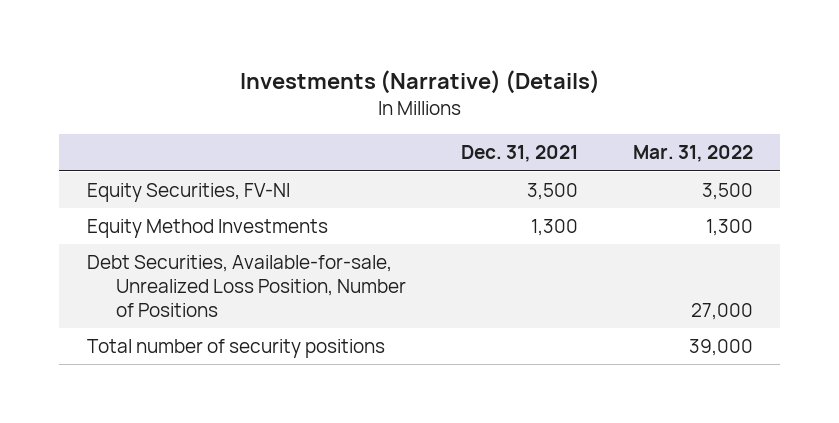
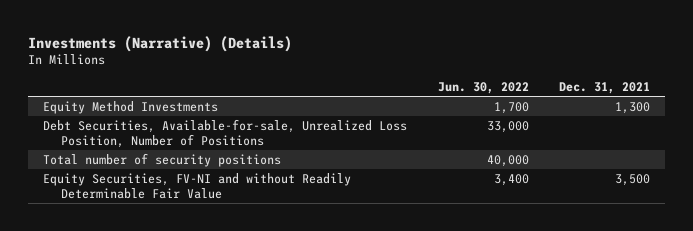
- | Dec. 31, 2021 | Mar. 31, 2022
+ | Jun. 30, 2022 | Dec. 31, 2021
- Equity Securities, FV-NI | 3,500 | 3,500
+ Equity Securities, FV-NI and without Readily Determinable Fair Value | 3,400 | 3,500

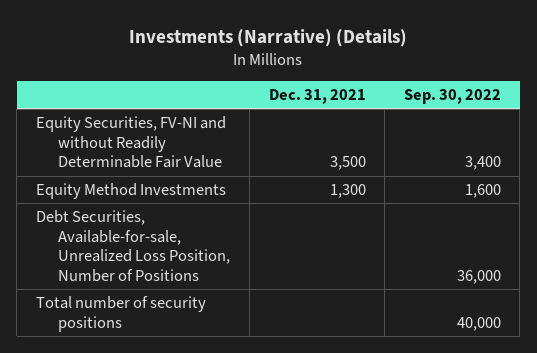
- | Jun. 30, 2022 | Dec. 31, 2021
+ | Dec. 31, 2021 | Sep. 30, 2022
moved up: Equity Securities, FV-NI and without Readily Determinable Fair Value | 3,500 | 3,400

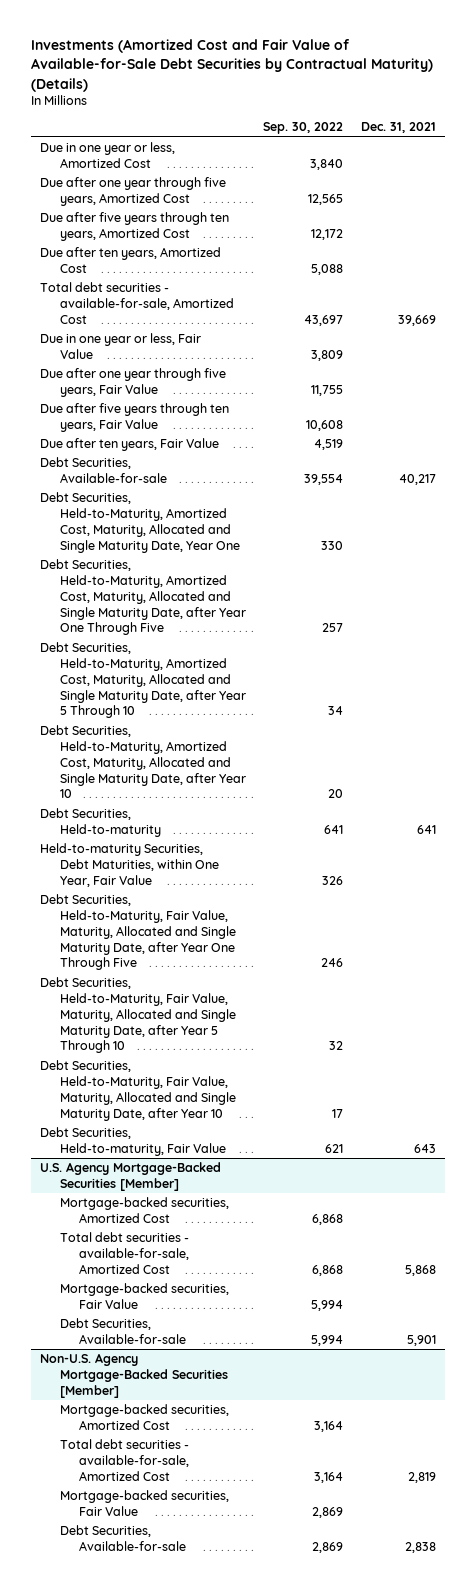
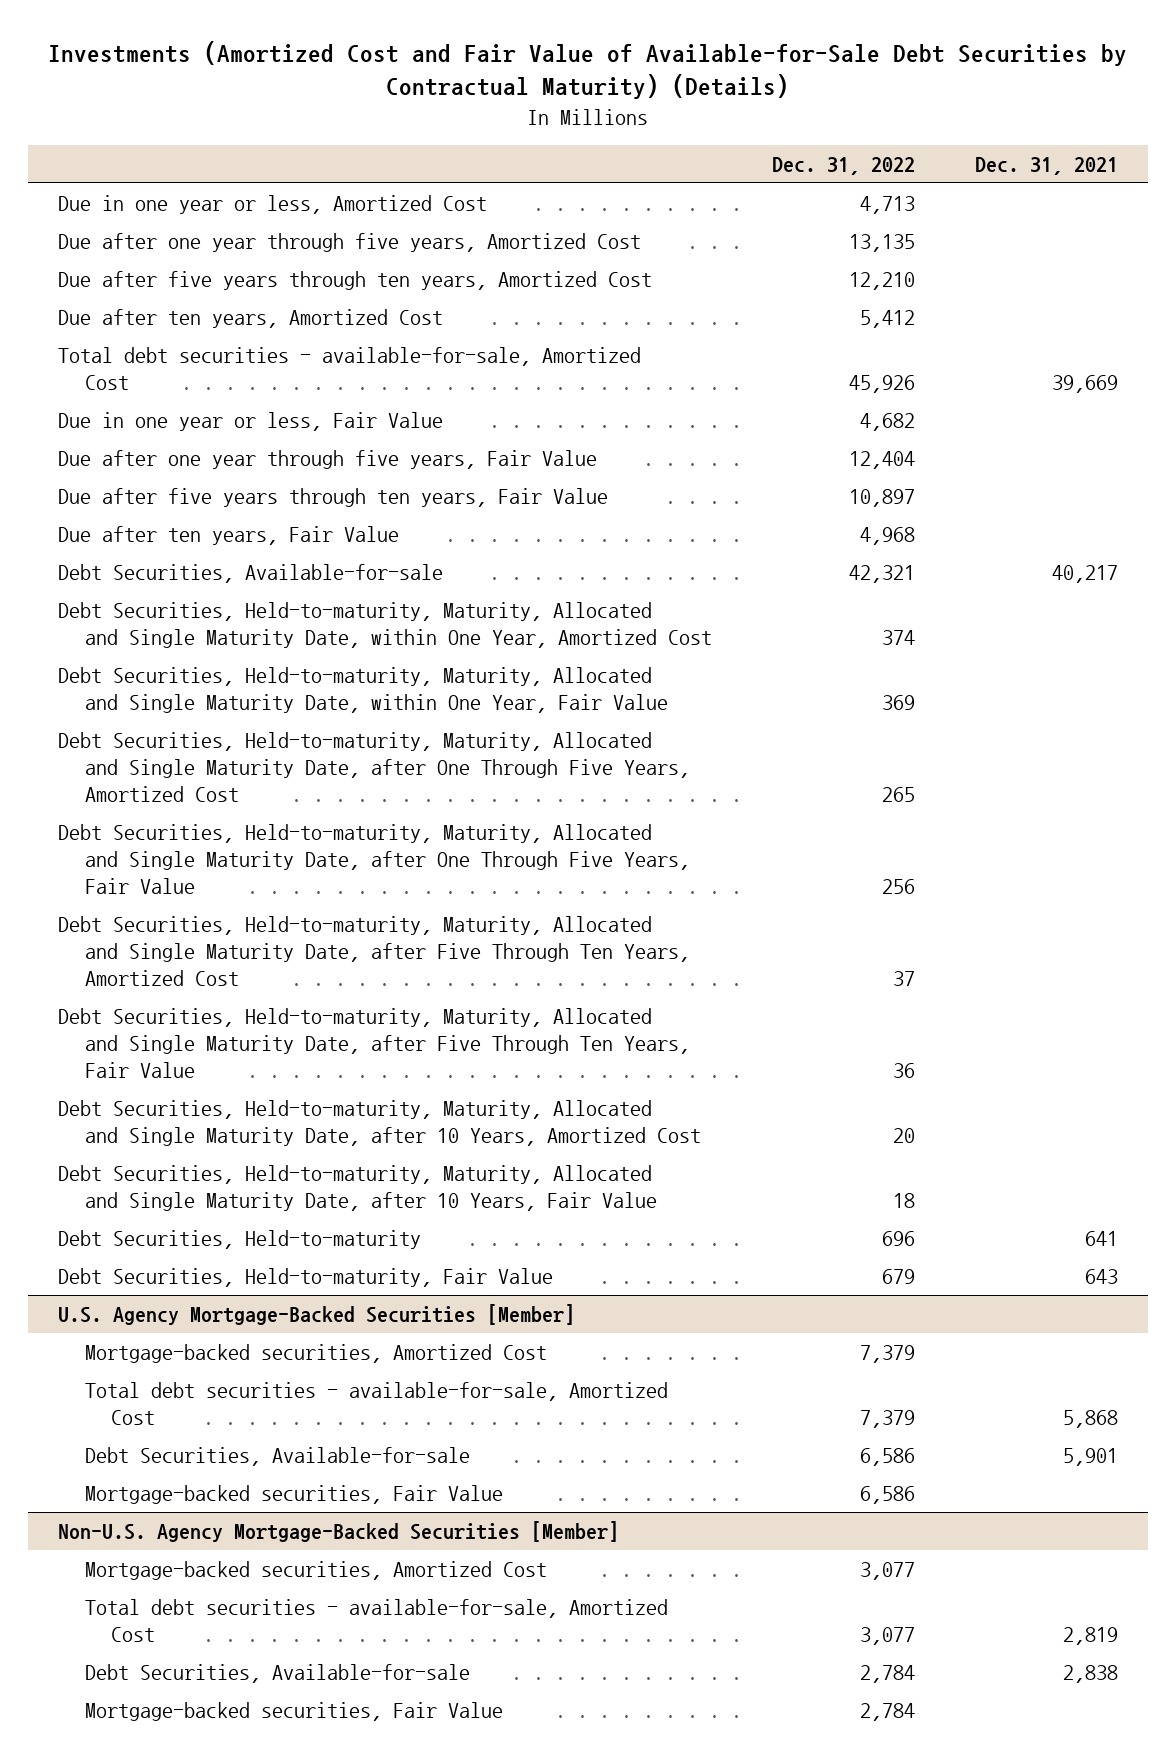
- | Sep. 30, 2022 | Dec. 31, 2021
+ | Dec. 31, 2022 | Dec. 31, 2021
- Debt Securities, Held-to-Maturity, Amortized Cost, Maturity, Allocated and Single Maturity Date, Year One | 330 |
- Debt Securities, Held-to-Maturity, Amortized Cost, Maturity, Allocated and Single Maturity Date, after Year One Through Five | 257 |
- Debt Securities, Held-to-Maturity, Amortized Cost, Maturity, Allocated and Single Maturity Date, after Year 5 Through 10 | 34 |
- Debt Securities, Held-to-Maturity, Amortized Cost, Maturity, Allocated and Single Maturity Date, after Year 10 | 20 |
+ Debt Securities, Held-to-maturity, Maturity, Allocated and Single Maturity Date, within One Year, Amortized Cost | 374 |
+ Debt Securities, Held-to-maturity, Maturity, Allocated and Single Maturity Date, within One Year, Fair Value | 369 |
+ Debt Securities, Held-to-maturity, Maturity, Allocated and Single Maturity Date, after One Through Five Years, Amortized Cost | 265 |
+ Debt Securities, Held-to-maturity, Maturity, Allocated and Single Maturity Date, after One Through Five Years, Fair Value | 256 |
+ Debt Securities, Held-to-maturity, Maturity, Allocated and Single Maturity Date, after Five Through Ten Years, Amortized Cost | 37 |
+ Debt Securities, Held-to-maturity, Maturity, Allocated and Single Maturity Date, after Five Through Ten Years, Fair Value | 36 |
+ Debt Securities, Held-to-maturity, Maturity, Allocated and Single Maturity Date, after 10 Years, Amortized Cost | 20 |
+ Debt Securities, Held-to-maturity, Maturity, Allocated and Single Maturity Date, after 10 Years, Fair Value | 18 |
- Held-to-maturity Securities, Debt Maturities, within One Year, Fair Value | 326 |
- Debt Securities, Held-to-Maturity, Fair Value, Maturity, Allocated and Single Maturity Date, after Year One Through Five | 246 |
- Debt Securities, Held-to-Maturity, Fair Value, Maturity, Allocated and Single Maturity Date, after Year 5 Through 10 | 32 |
- Debt Securities, Held-to-Maturity, Fair Value, Maturity, Allocated and Single Maturity Date, after Year 10 | 17 |
@ U.S. Agency Mortgage-Backed Securities [Member]
moved down: Mortgage-backed securities, Fair Value | 6,586 |
@ Non-U.S. Agency Mortgage-Backed Securities [Member]
moved down: Mortgage-backed securities, Fair Value | 2,784 |

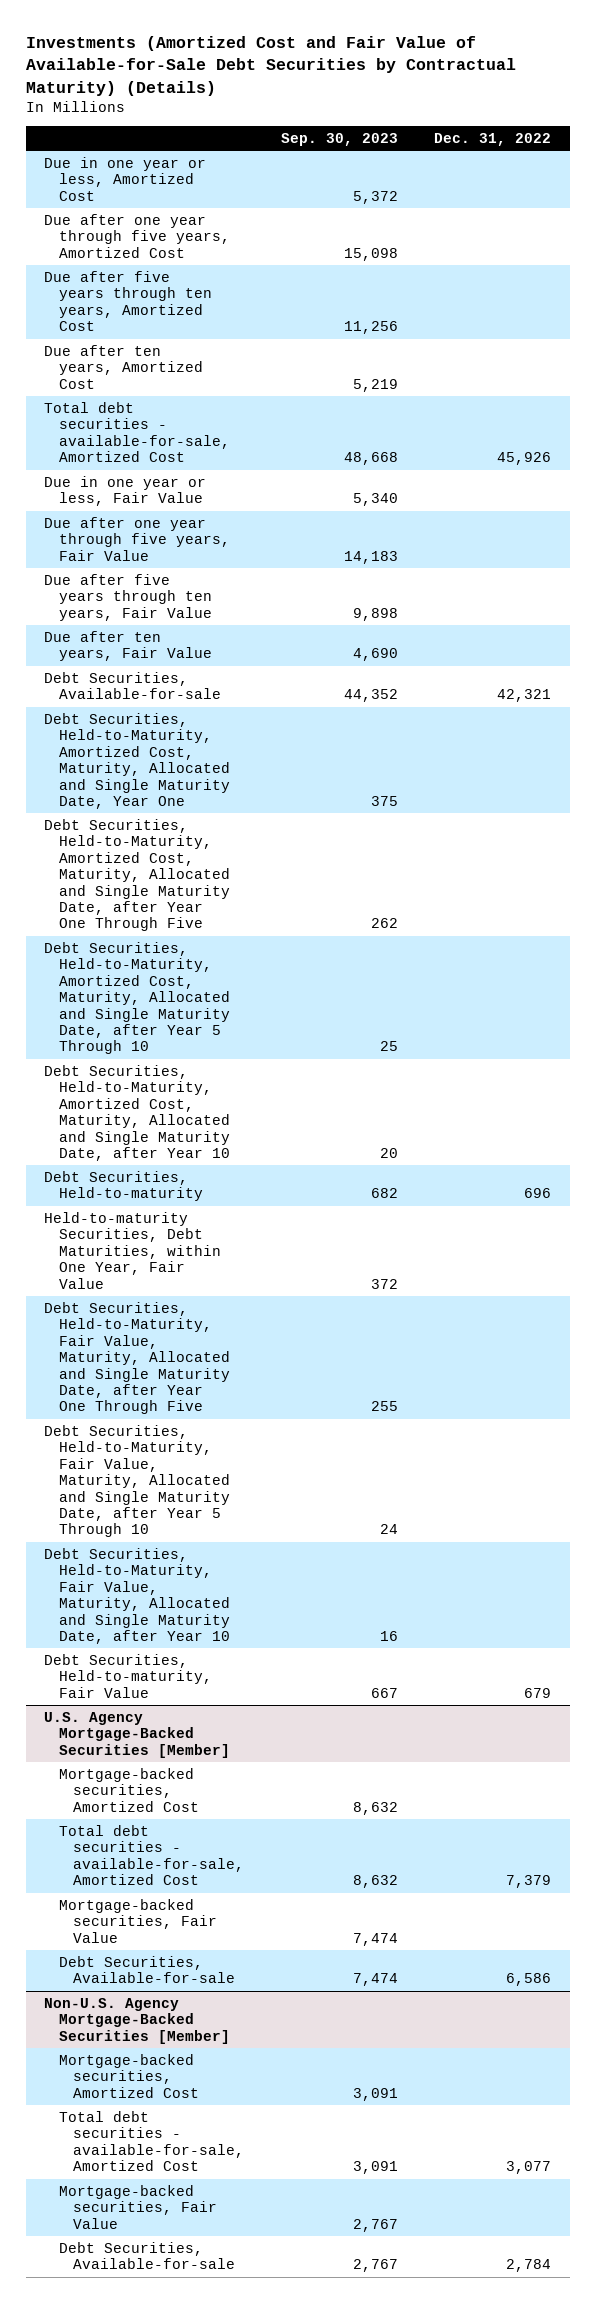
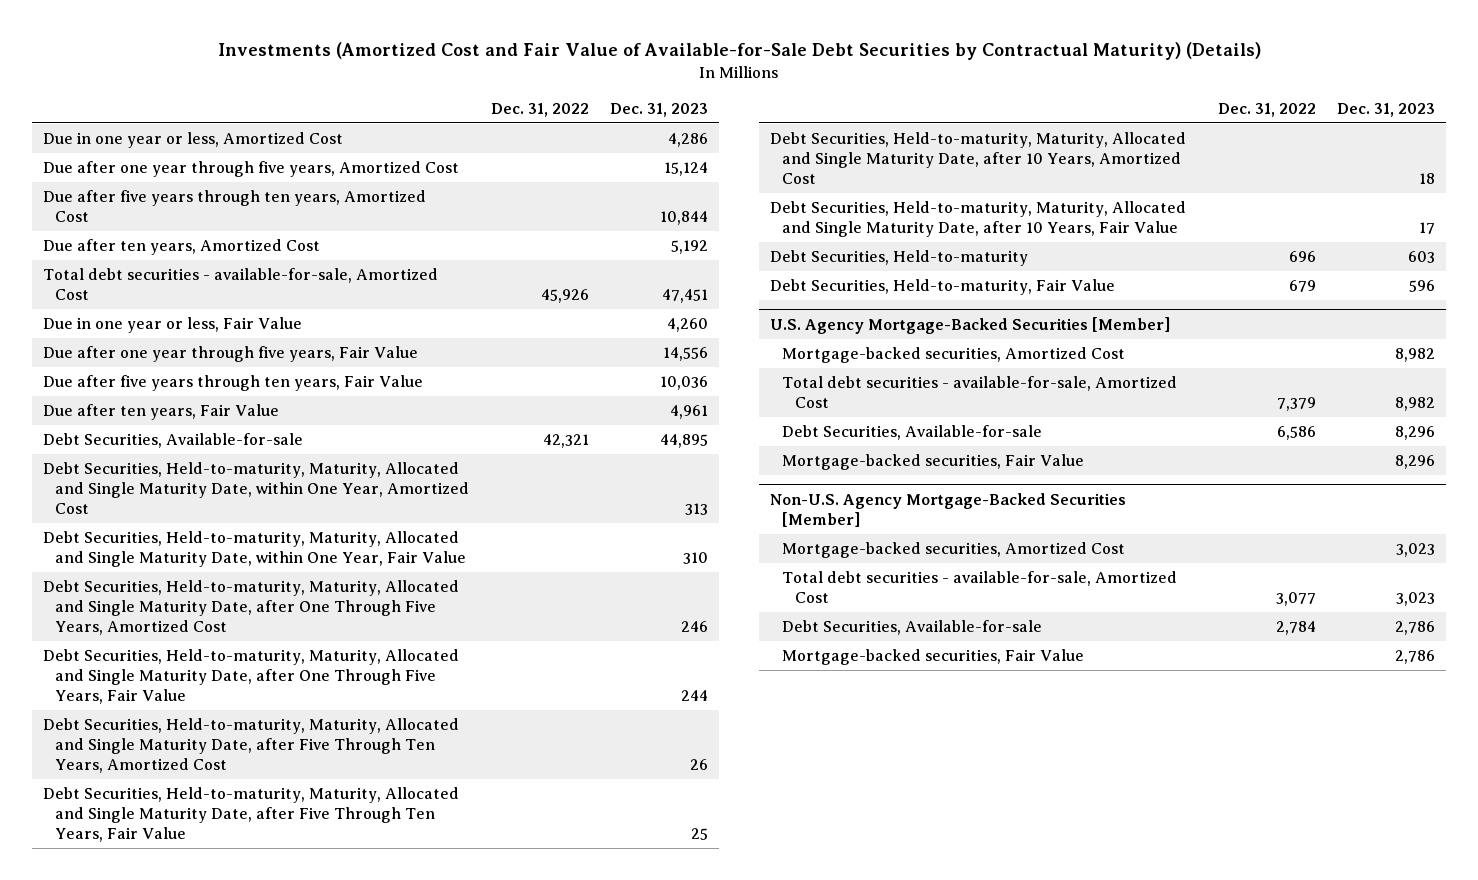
- | Sep. 30, 2023 | Dec. 31, 2022
+ | Dec. 31, 2022 | Dec. 31, 2023
- Debt Securities, Held-to-Maturity, Amortized Cost, Maturity, Allocated and Single Maturity Date, Year One | 375 |
- Debt Securities, Held-to-Maturity, Amortized Cost, Maturity, Allocated and Single Maturity Date, after Year One Through Five | 262 |
- Debt Securities, Held-to-Maturity, Amortized Cost, Maturity, Allocated and Single Maturity Date, after Year 5 Through 10 | 25 |
- Debt Securities, Held-to-Maturity, Amortized Cost, Maturity, Allocated and Single Maturity Date, after Year 10 | 20 |
+ Debt Securities, Held-to-maturity, Maturity, Allocated and Single Maturity Date, within One Year, Amortized Cost | | 313
+ Debt Securities, Held-to-maturity, Maturity, Allocated and Single Maturity Date, within One Year, Fair Value | | 310
+ Debt Securities, Held-to-maturity, Maturity, Allocated and Single Maturity Date, after One Through Five Years, Amortized Cost | | 246
+ Debt Securities, Held-to-maturity, Maturity, Allocated and Single Maturity Date, after One Through Five Years, Fair Value | | 244
+ Debt Securities, Held-to-maturity, Maturity, Allocated and Single Maturity Date, after Five Through Ten Years, Amortized Cost | | 26
+ Debt Securities, Held-to-maturity, Maturity, Allocated and Single Maturity Date, after Five Through Ten Years, Fair Value | | 25
+ Debt Securities, Held-to-maturity, Maturity, Allocated and Single Maturity Date, after 10 Years, Amortized Cost | | 18
+ Debt Securities, Held-to-maturity, Maturity, Allocated and Single Maturity Date, after 10 Years, Fair Value | | 17
- Held-to-maturity Securities, Debt Maturities, within One Year, Fair Value | 372 |
- Debt Securities, Held-to-Maturity, Fair Value, Maturity, Allocated and Single Maturity Date, after Year One Through Five | 255 |
- Debt Securities, Held-to-Maturity, Fair Value, Maturity, Allocated and Single Maturity Date, after Year 5 Through 10 | 24 |
- Debt Securities, Held-to-Maturity, Fair Value, Maturity, Allocated and Single Maturity Date, after Year 10 | 16 |
@ U.S. Agency Mortgage-Backed Securities [Member]
moved down: Mortgage-backed securities, Fair Value | | 8,296
@ Non-U.S. Agency Mortgage-Backed Securities [Member]
moved down: Mortgage-backed securities, Fair Value | | 2,786

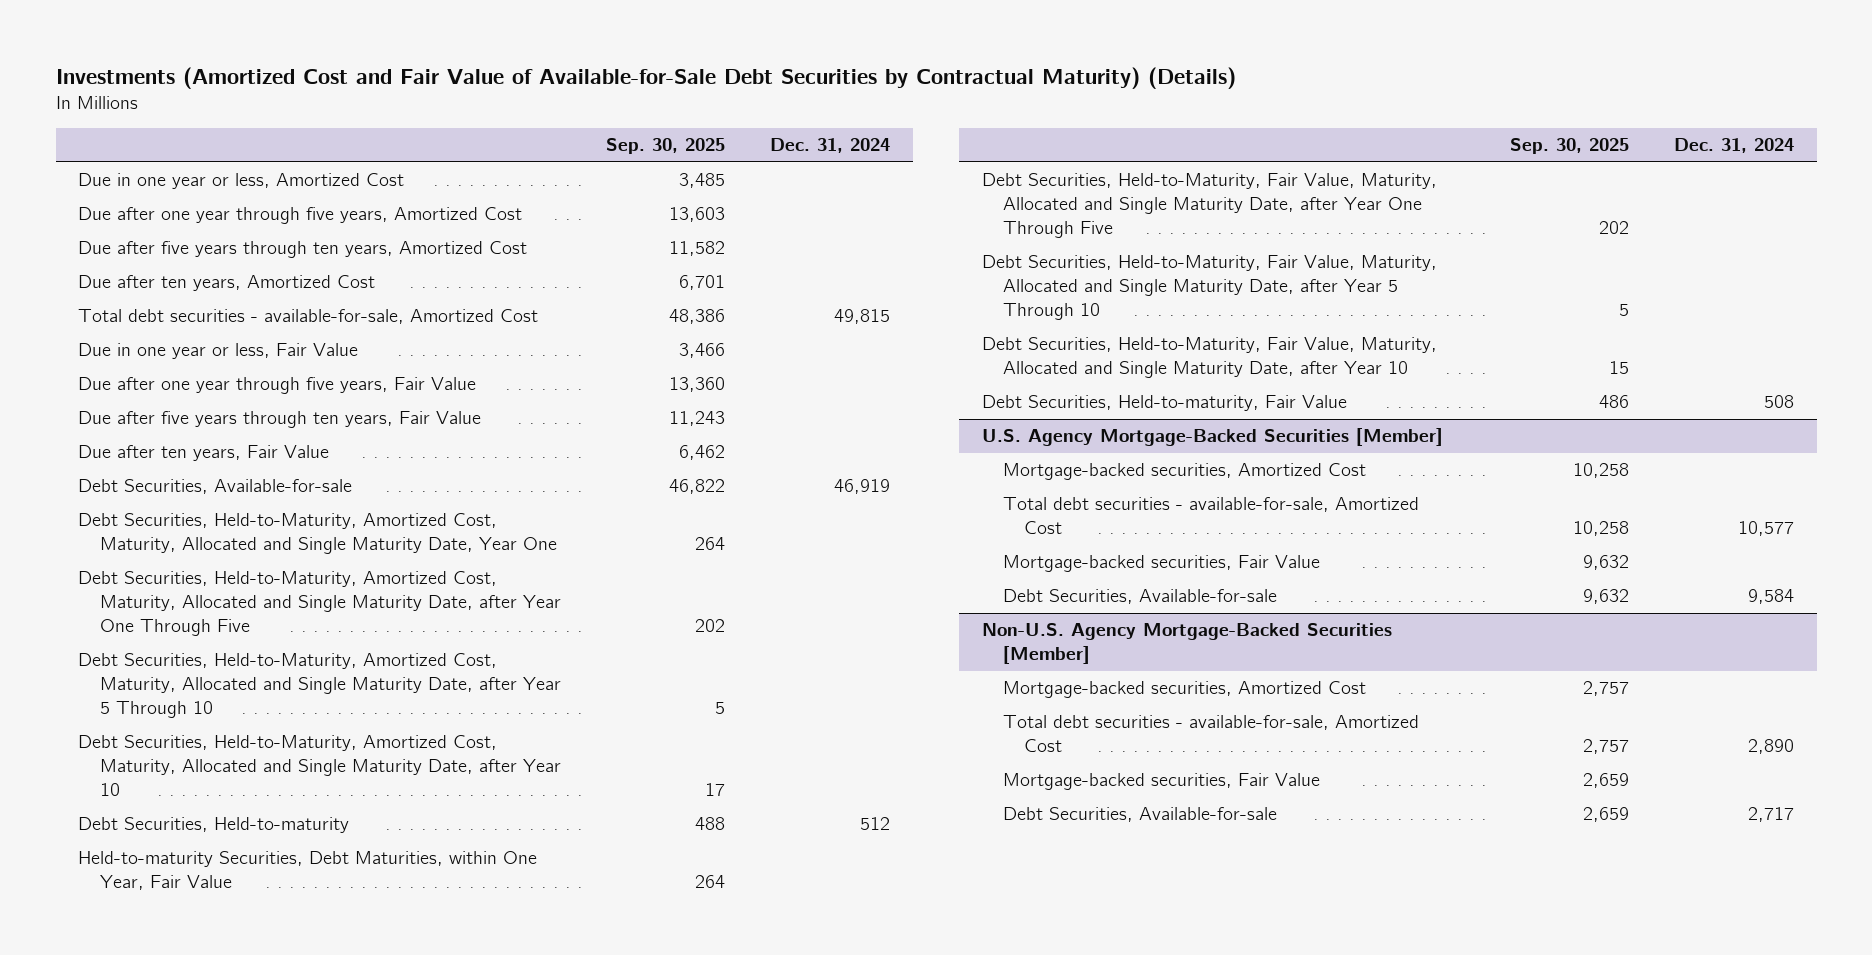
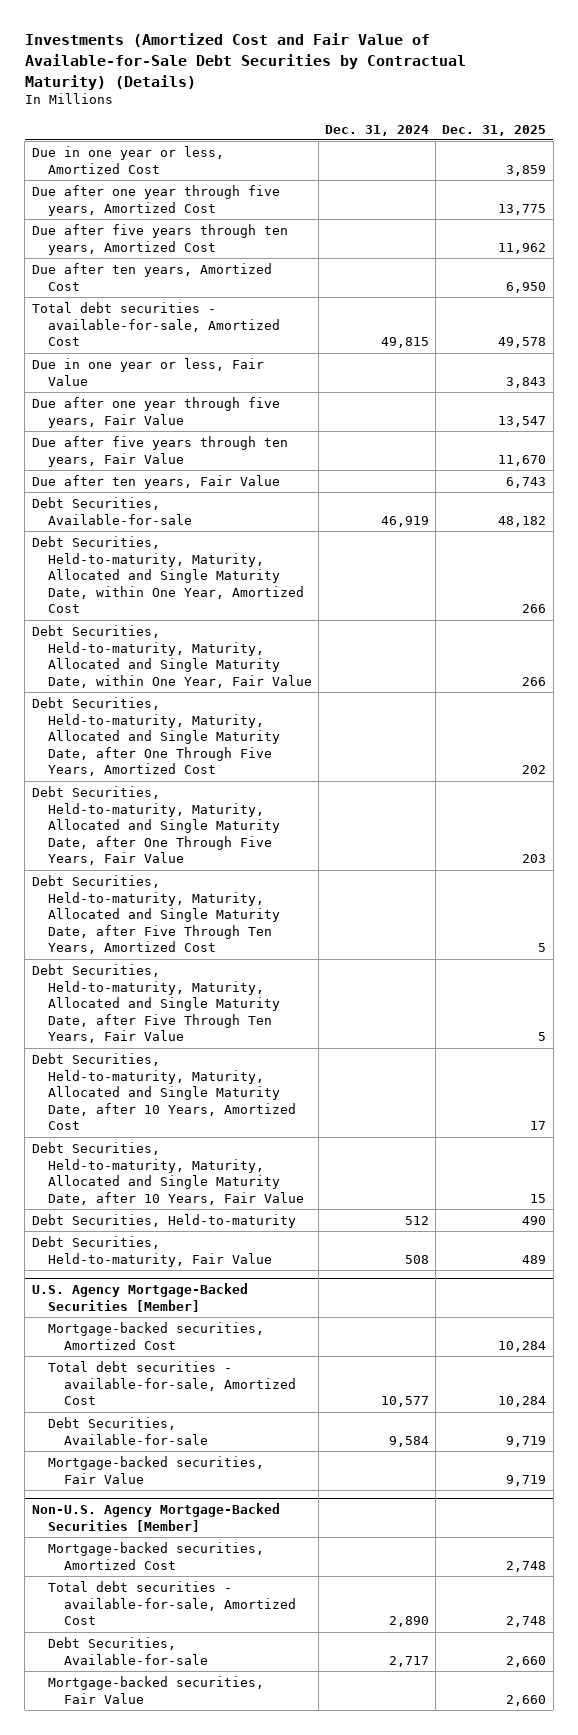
- | Sep. 30, 2025 | Dec. 31, 2024
+ | Dec. 31, 2024 | Dec. 31, 2025
- Debt Securities, Held-to-Maturity, Amortized Cost, Maturity, Allocated and Single Maturity Date, Year One | 264 |
- Debt Securities, Held-to-Maturity, Amortized Cost, Maturity, Allocated and Single Maturity Date, after Year One Through Five | 202 |
- Debt Securities, Held-to-Maturity, Amortized Cost, Maturity, Allocated and Single Maturity Date, after Year 5 Through 10 | 5 |
- Debt Securities, Held-to-Maturity, Amortized Cost, Maturity, Allocated and Single Maturity Date, after Year 10 | 17 |
+ Debt Securities, Held-to-maturity, Maturity, Allocated and Single Maturity Date, within One Year, Amortized Cost | | 266
+ Debt Securities, Held-to-maturity, Maturity, Allocated and Single Maturity Date, within One Year, Fair Value | | 266
+ Debt Securities, Held-to-maturity, Maturity, Allocated and Single Maturity Date, after One Through Five Years, Amortized Cost | | 202
+ Debt Securities, Held-to-maturity, Maturity, Allocated and Single Maturity Date, after One Through Five Years, Fair Value | | 203
+ Debt Securities, Held-to-maturity, Maturity, Allocated and Single Maturity Date, after Five Through Ten Years, Amortized Cost | | 5
+ Debt Securities, Held-to-maturity, Maturity, Allocated and Single Maturity Date, after Five Through Ten Years, Fair Value | | 5
+ Debt Securities, Held-to-maturity, Maturity, Allocated and Single Maturity Date, after 10 Years, Amortized Cost | | 17
+ Debt Securities, Held-to-maturity, Maturity, Allocated and Single Maturity Date, after 10 Years, Fair Value | | 15
- Held-to-maturity Securities, Debt Maturities, within One Year, Fair Value | 264 |
- Debt Securities, Held-to-Maturity, Fair Value, Maturity, Allocated and Single Maturity Date, after Year One Through Five | 202 |
- Debt Securities, Held-to-Maturity, Fair Value, Maturity, Allocated and Single Maturity Date, after Year 5 Through 10 | 5 |
- Debt Securities, Held-to-Maturity, Fair Value, Maturity, Allocated and Single Maturity Date, after Year 10 | 15 |
@ U.S. Agency Mortgage-Backed Securities [Member]
moved down: Mortgage-backed securities, Fair Value | | 9,719
@ Non-U.S. Agency Mortgage-Backed Securities [Member]
moved down: Mortgage-backed securities, Fair Value | | 2,660

